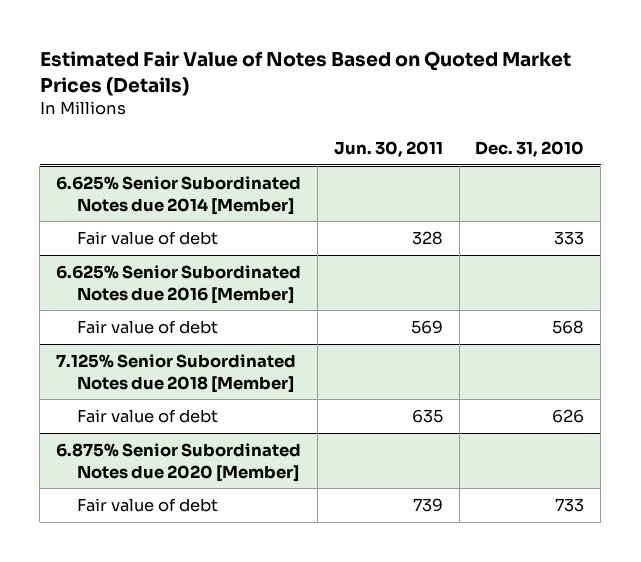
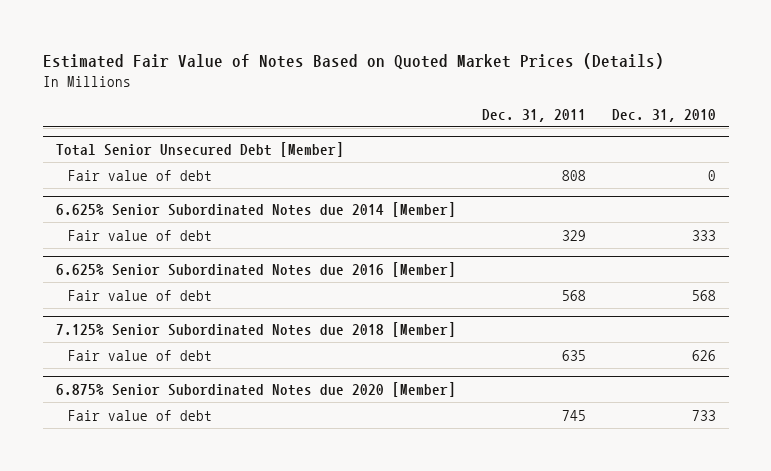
- | Jun. 30, 2011 | Dec. 31, 2010
+ | Dec. 31, 2011 | Dec. 31, 2010
+ Total Senior Unsecured Debt [Member]
+ Fair value of debt | 808 | 0

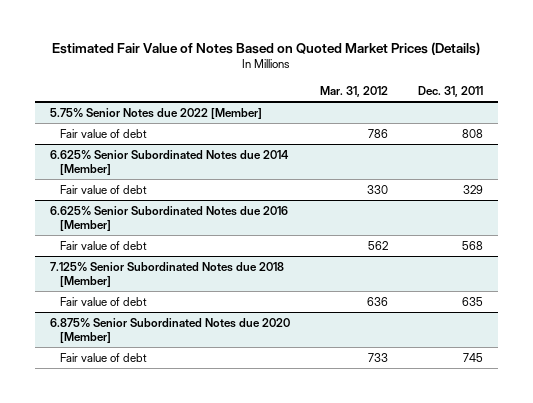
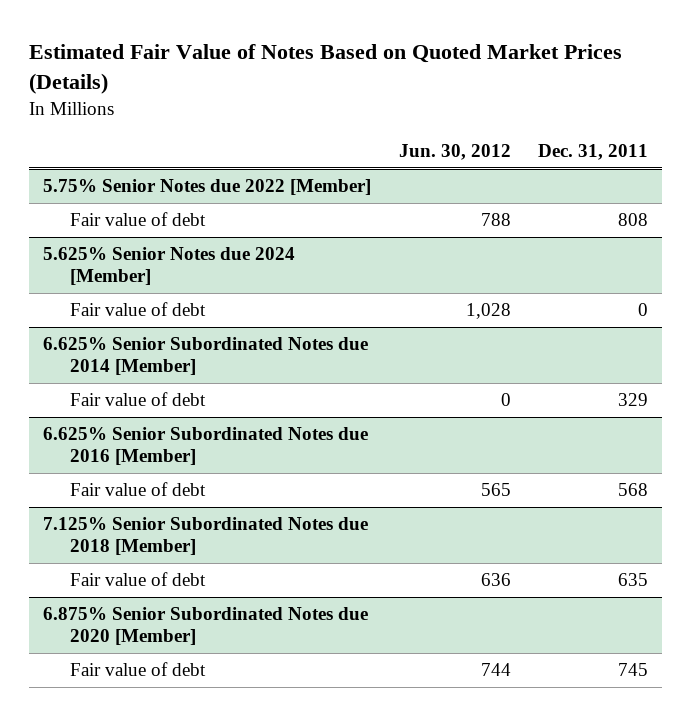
- | Mar. 31, 2012 | Dec. 31, 2011
+ | Jun. 30, 2012 | Dec. 31, 2011
+ 5.625% Senior Notes due 2024 [Member]
+ Fair value of debt | 1,028 | 0

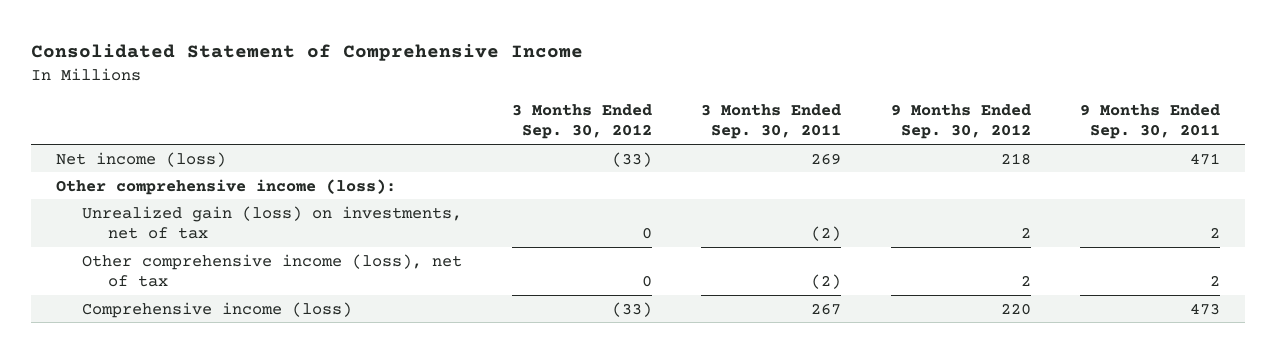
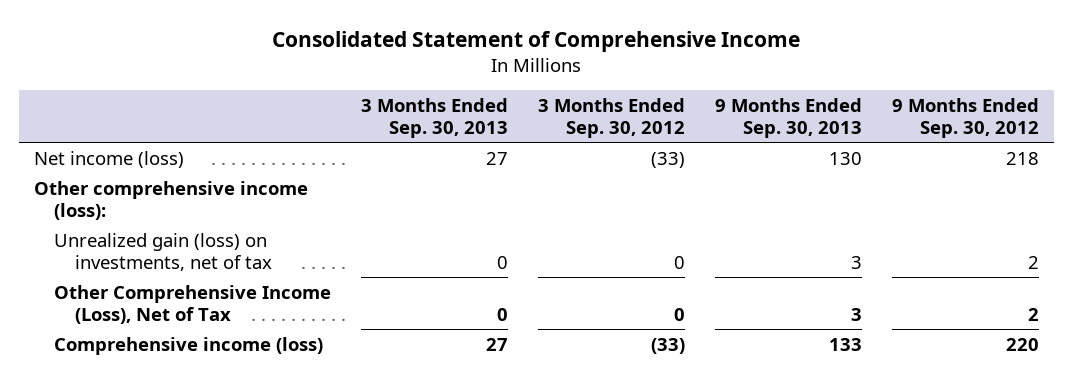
- | 3 Months Ended Sep. 30, 2012 | 3 Months Ended Sep. 30, 2011 | 9 Months Ended Sep. 30, 2012 | 9 Months Ended Sep. 30, 2011
+ | 3 Months Ended Sep. 30, 2013 | 3 Months Ended Sep. 30, 2012 | 9 Months Ended Sep. 30, 2013 | 9 Months Ended Sep. 30, 2012
- Other comprehensive income (loss), net of tax | 0 | (2) | 2 | 2
+ Other Comprehensive Income (Loss), Net of Tax | 0 | 0 | 3 | 2

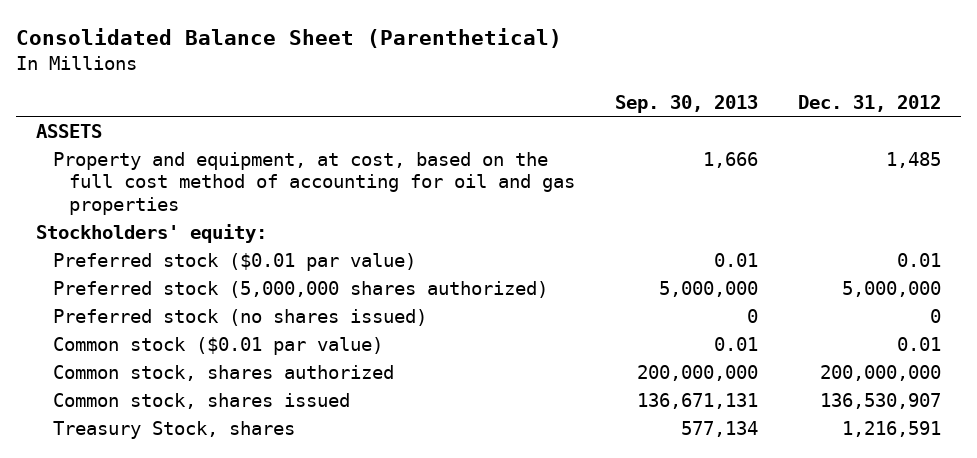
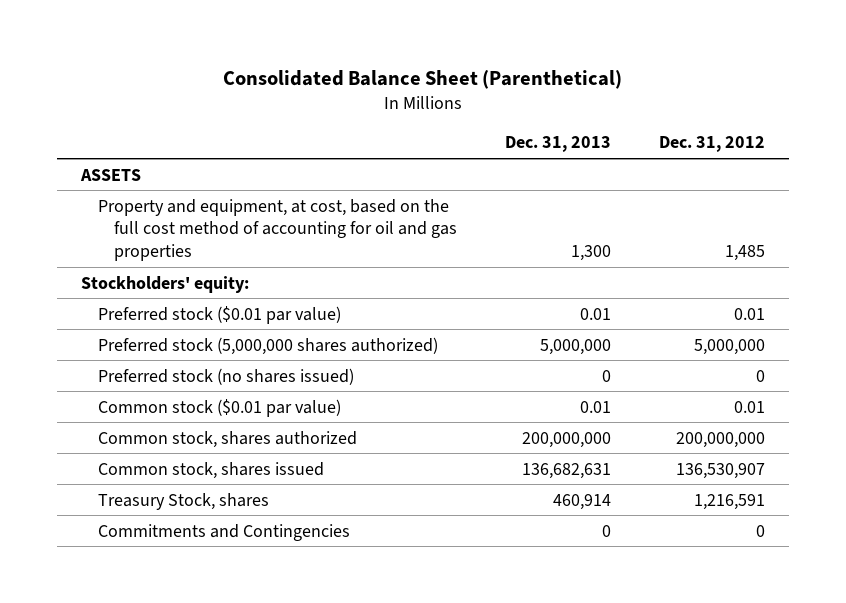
- | Sep. 30, 2013 | Dec. 31, 2012
+ | Dec. 31, 2013 | Dec. 31, 2012
+ Commitments and Contingencies | 0 | 0

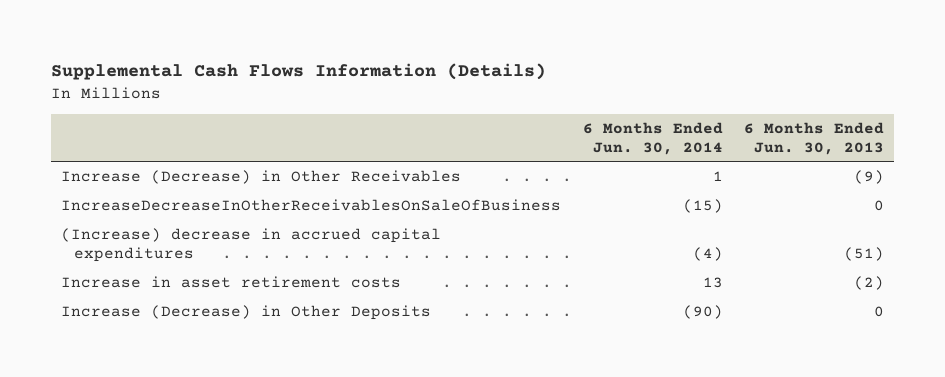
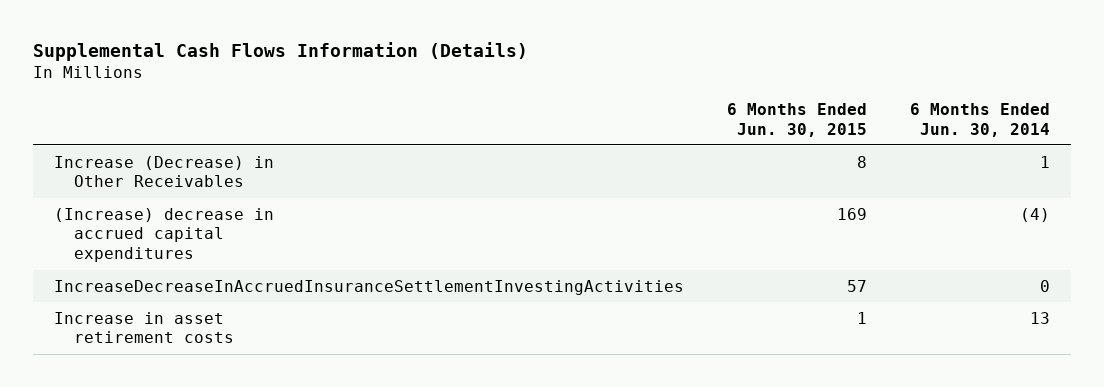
- | 6 Months Ended Jun. 30, 2014 | 6 Months Ended Jun. 30, 2013
+ | 6 Months Ended Jun. 30, 2015 | 6 Months Ended Jun. 30, 2014
- IncreaseDecreaseInOtherReceivablesOnSaleOfBusiness | (15) | 0
+ IncreaseDecreaseInAccruedInsuranceSettlementInvestingActivities | 57 | 0
- Increase (Decrease) in Other Deposits | (90) | 0

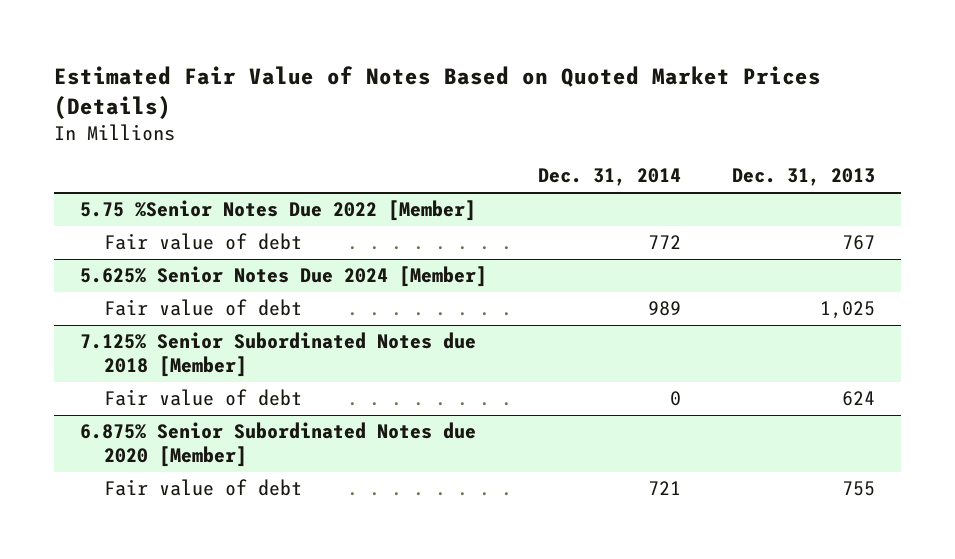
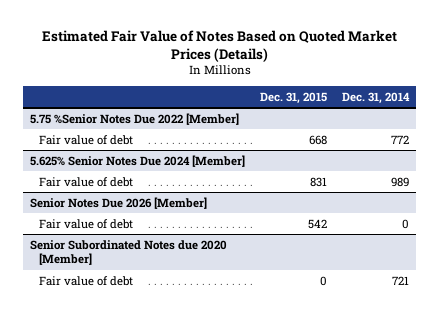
- | Dec. 31, 2014 | Dec. 31, 2013
+ | Dec. 31, 2015 | Dec. 31, 2014
- 7.125% Senior Subordinated Notes due 2018 [Member]
+ Senior Notes Due 2026 [Member]
- 6.875% Senior Subordinated Notes due 2020 [Member]
+ Senior Subordinated Notes due 2020 [Member]

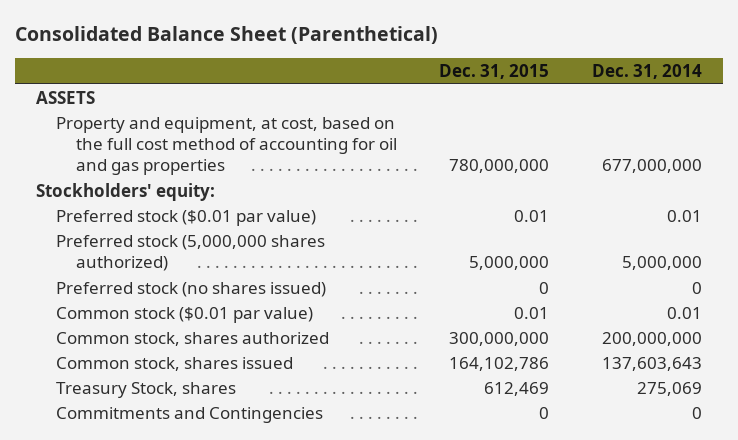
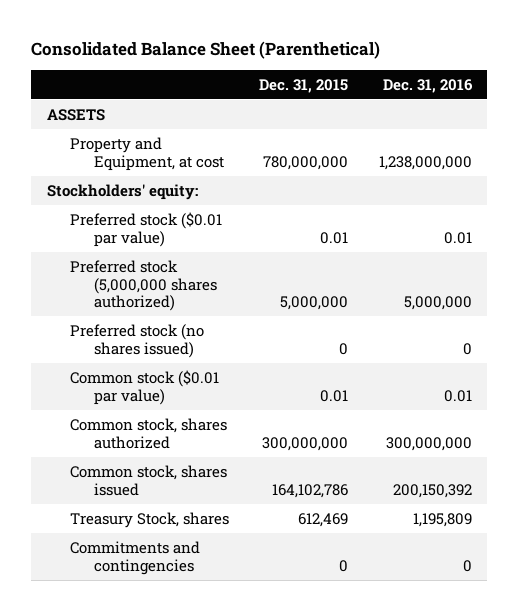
- | Dec. 31, 2015 | Dec. 31, 2014
+ | Dec. 31, 2015 | Dec. 31, 2016
- Property and equipment, at cost, based on the full cost method of accounting for oil and gas properties | 780,000,000 | 677,000,000
+ Property and Equipment, at cost | 780,000,000 | 1,238,000,000
- Commitments and Contingencies | 0 | 0
+ Commitments and contingencies | 0 | 0

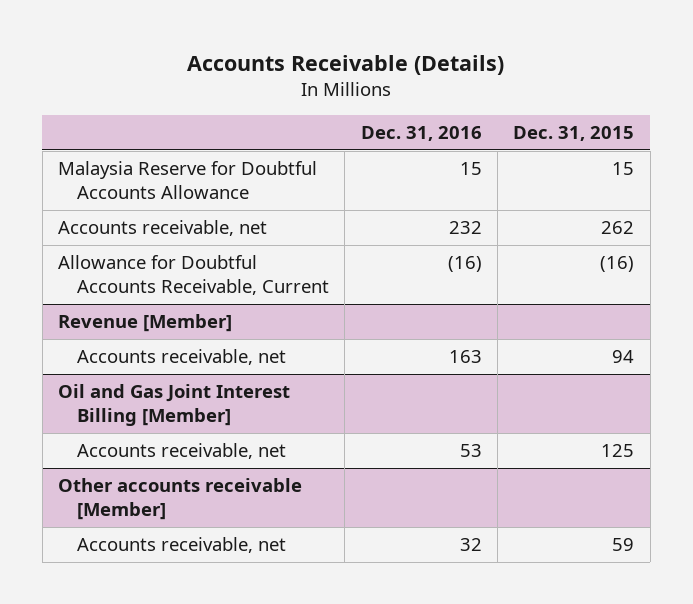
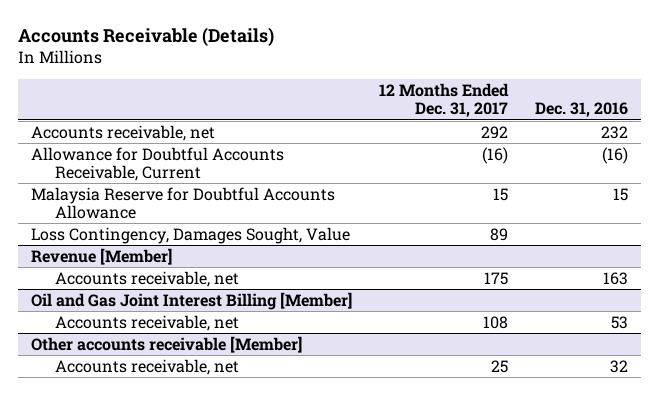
- | Dec. 31, 2016 | Dec. 31, 2015
+ | 12 Months Ended Dec. 31, 2017 | Dec. 31, 2016
moved down: Malaysia Reserve for Doubtful Accounts Allowance | 15 | 15
+ Loss Contingency, Damages Sought, Value | 89 |

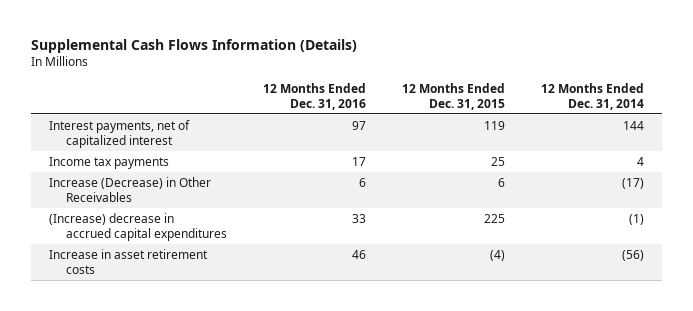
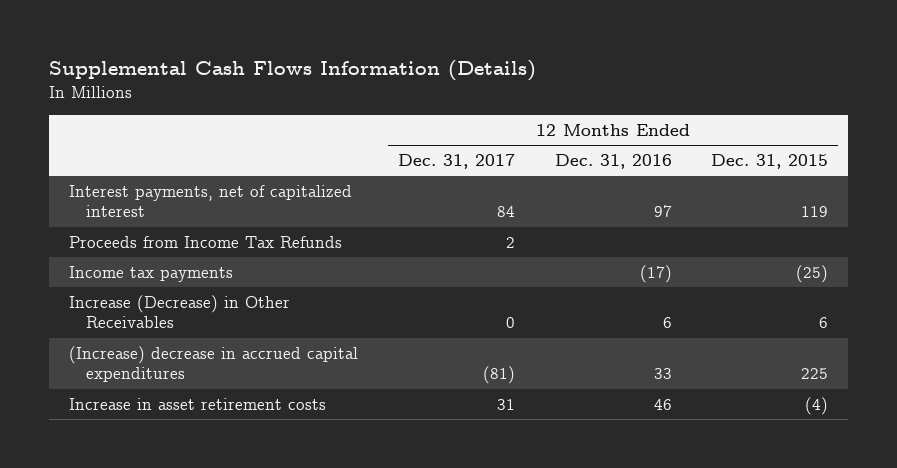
- | 12 Months Ended Dec. 31, 2016 | 12 Months Ended Dec. 31, 2015 | 12 Months Ended Dec. 31, 2014
+ | 12 Months Ended Dec. 31, 2017 | 12 Months Ended Dec. 31, 2016 | 12 Months Ended Dec. 31, 2015
- Income tax payments | 17 | 25 | 4
+ Proceeds from Income Tax Refunds | 2 | |
+ Income tax payments | | (17) | (25)

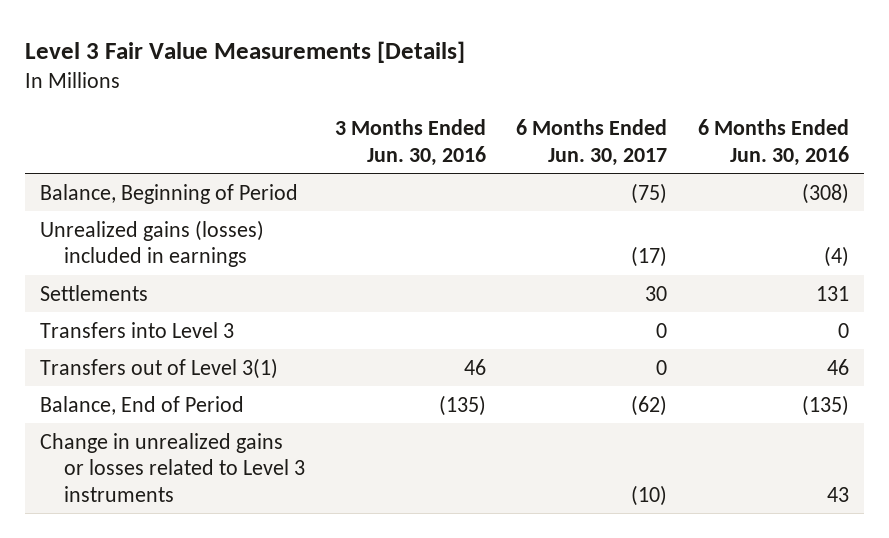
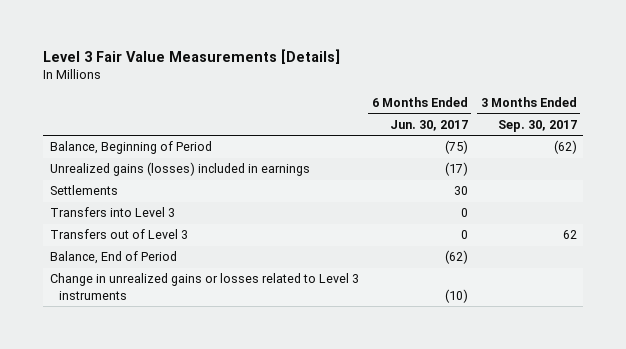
- | 3 Months Ended Jun. 30, 2016 | 6 Months Ended Jun. 30, 2017 | 6 Months Ended Jun. 30, 2016
+ | 6 Months Ended Jun. 30, 2017 | 3 Months Ended Sep. 30, 2017
- Transfers out of Level 3(1) | 46 | 0 | 46
+ Transfers out of Level 3 | 0 | 62

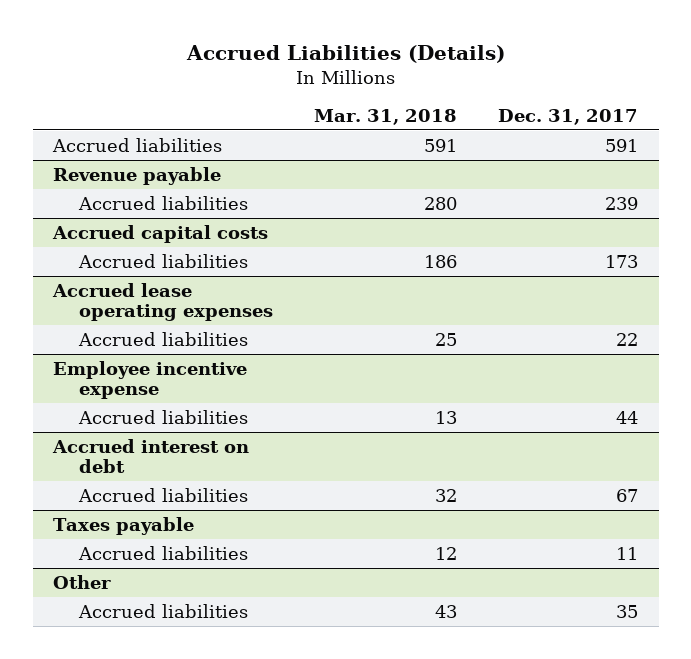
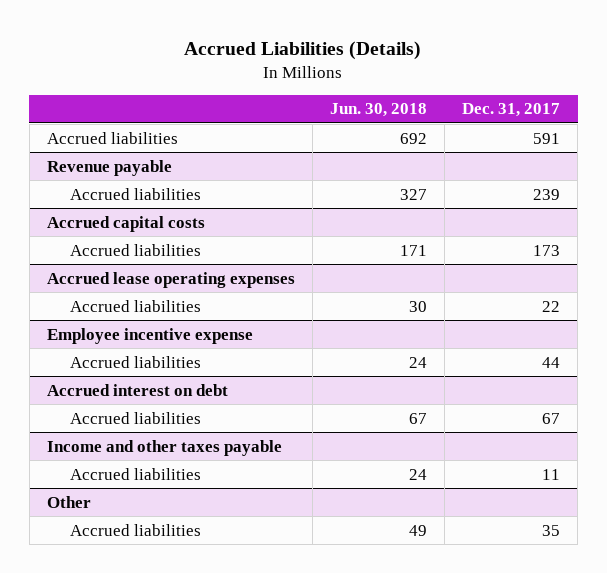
- | Mar. 31, 2018 | Dec. 31, 2017
+ | Jun. 30, 2018 | Dec. 31, 2017
- Taxes payable
+ Income and other taxes payable

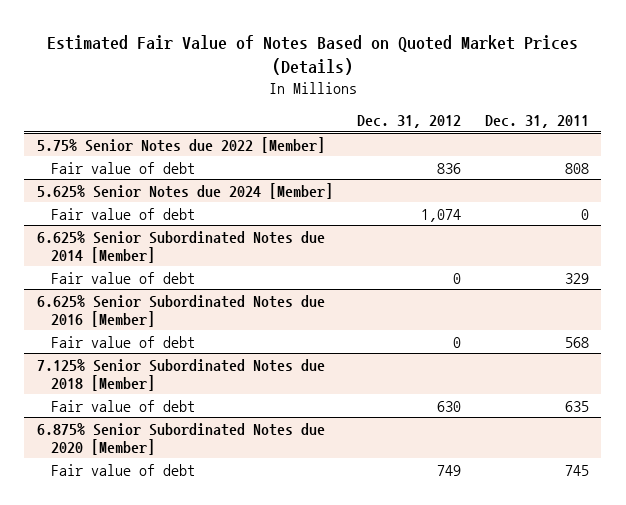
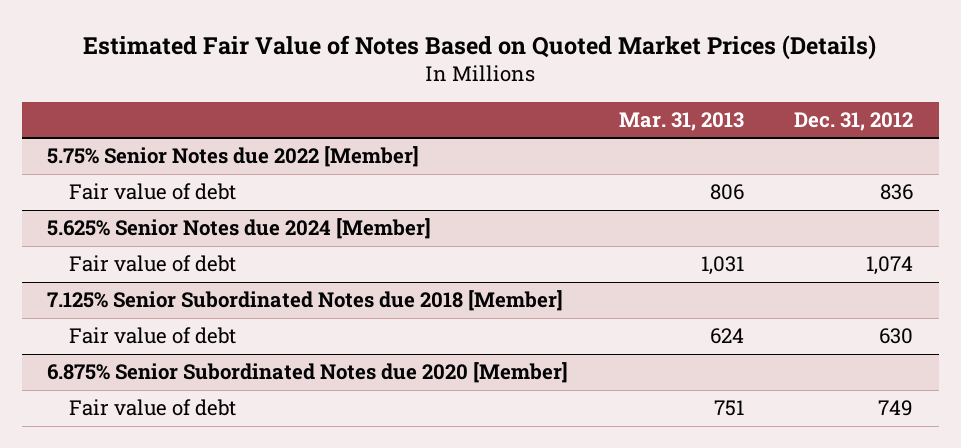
- | Dec. 31, 2012 | Dec. 31, 2011
+ | Mar. 31, 2013 | Dec. 31, 2012
- 6.625% Senior Subordinated Notes due 2014 [Member]
- Fair value of debt | 0 | 329
- 6.625% Senior Subordinated Notes due 2016 [Member]
- Fair value of debt | 0 | 568

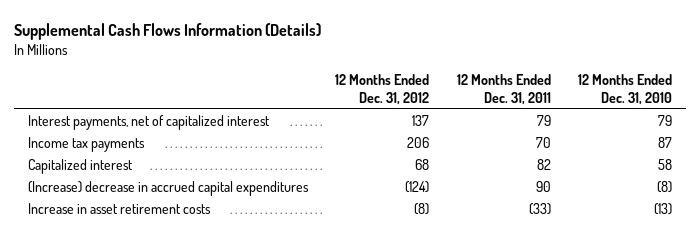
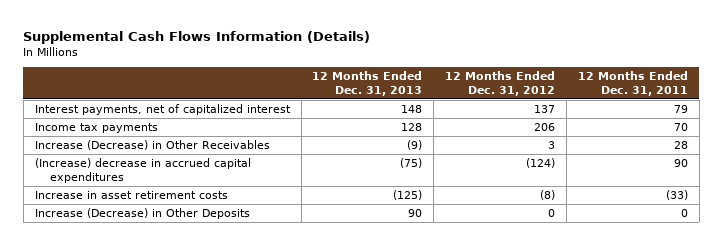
- | 12 Months Ended Dec. 31, 2012 | 12 Months Ended Dec. 31, 2011 | 12 Months Ended Dec. 31, 2010
+ | 12 Months Ended Dec. 31, 2013 | 12 Months Ended Dec. 31, 2012 | 12 Months Ended Dec. 31, 2011
- Capitalized interest | 68 | 82 | 58
+ Increase (Decrease) in Other Receivables | (9) | 3 | 28
+ Increase (Decrease) in Other Deposits | 90 | 0 | 0

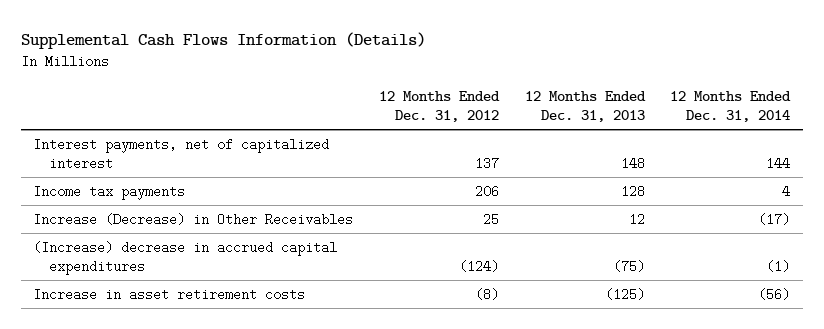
- | 12 Months Ended Dec. 31, 2013 | 12 Months Ended Dec. 31, 2012 | 12 Months Ended Dec. 31, 2011
+ | 12 Months Ended Dec. 31, 2012 | 12 Months Ended Dec. 31, 2013 | 12 Months Ended Dec. 31, 2014
- Increase (Decrease) in Other Receivables | (9) | 3 | 28
+ Increase (Decrease) in Other Receivables | 25 | 12 | (17)
- Increase (Decrease) in Other Deposits | 90 | 0 | 0

